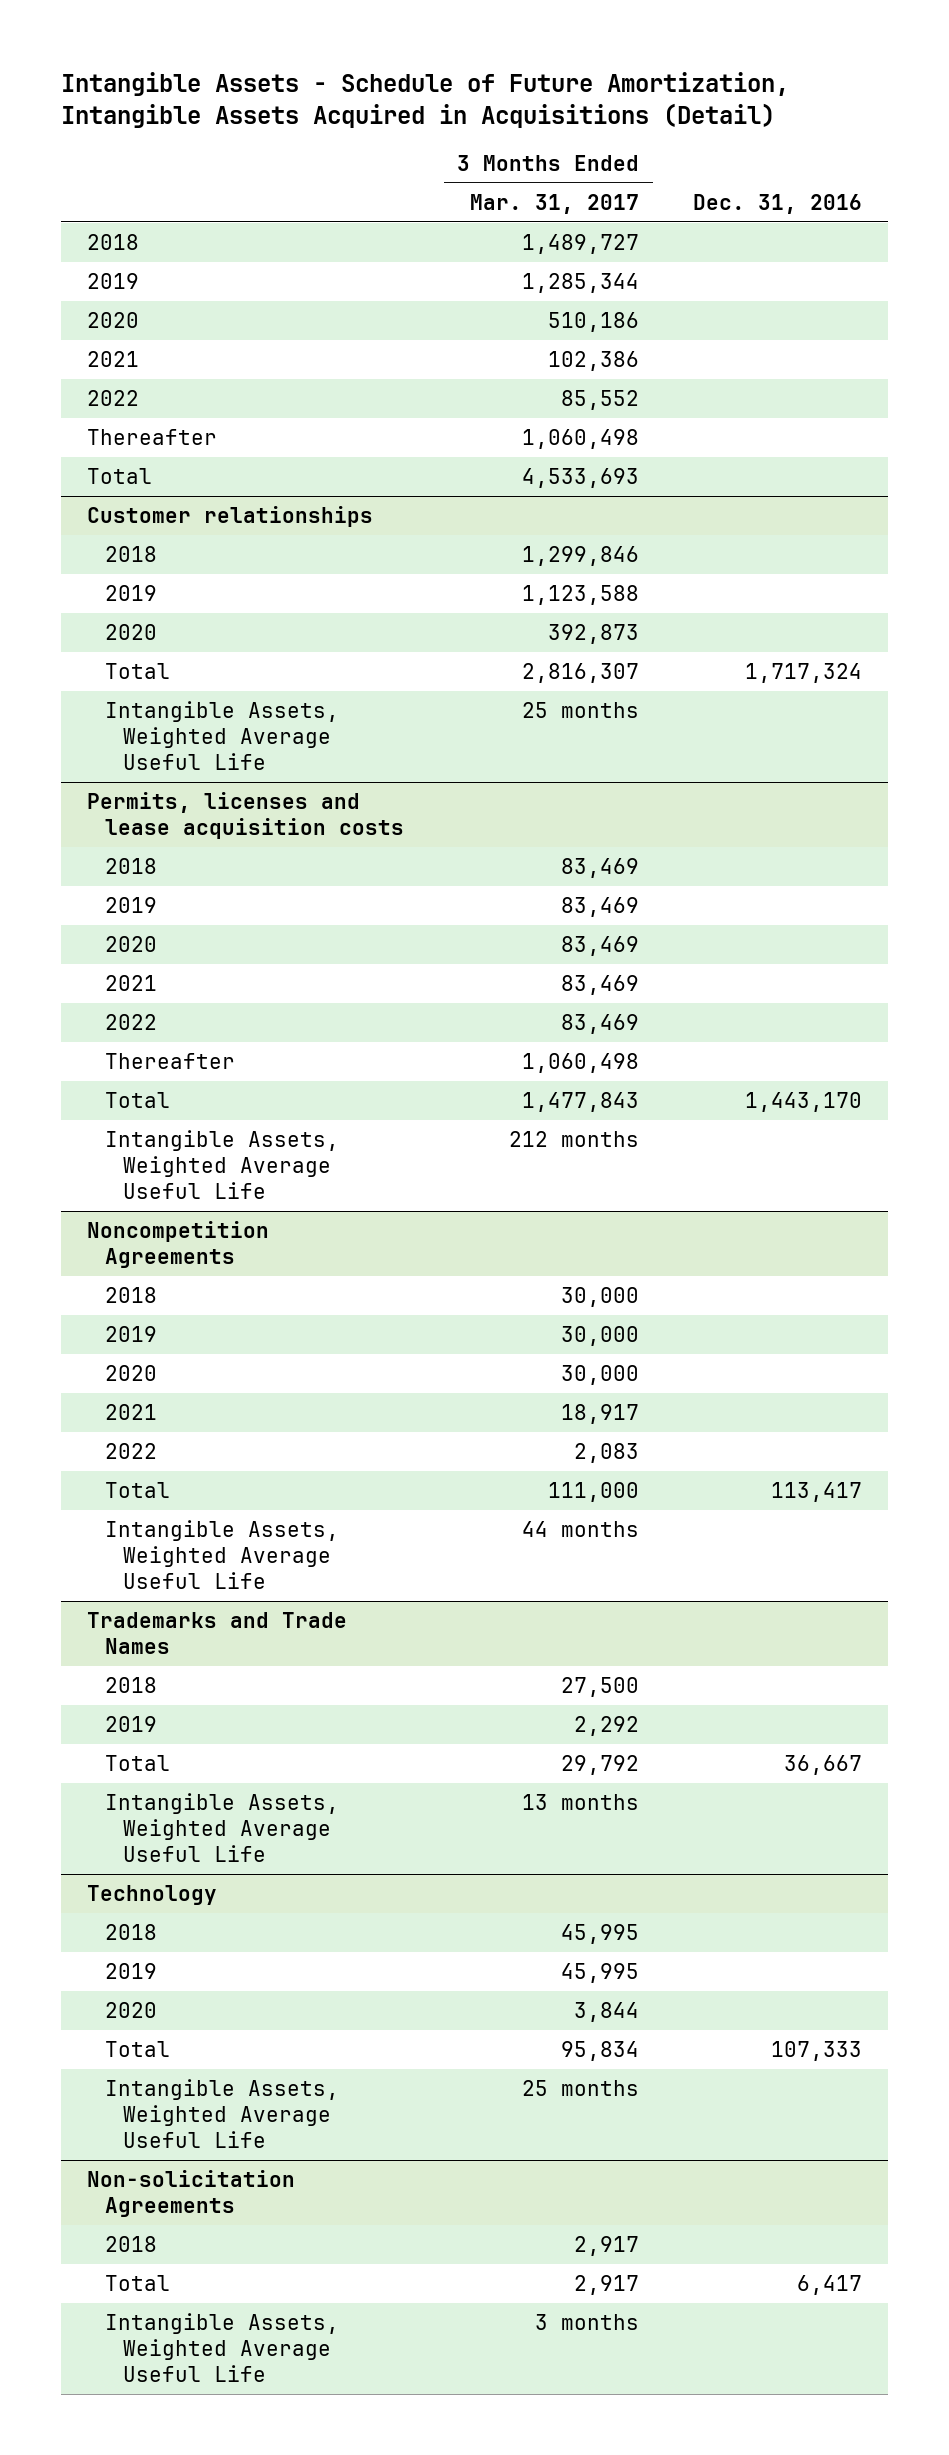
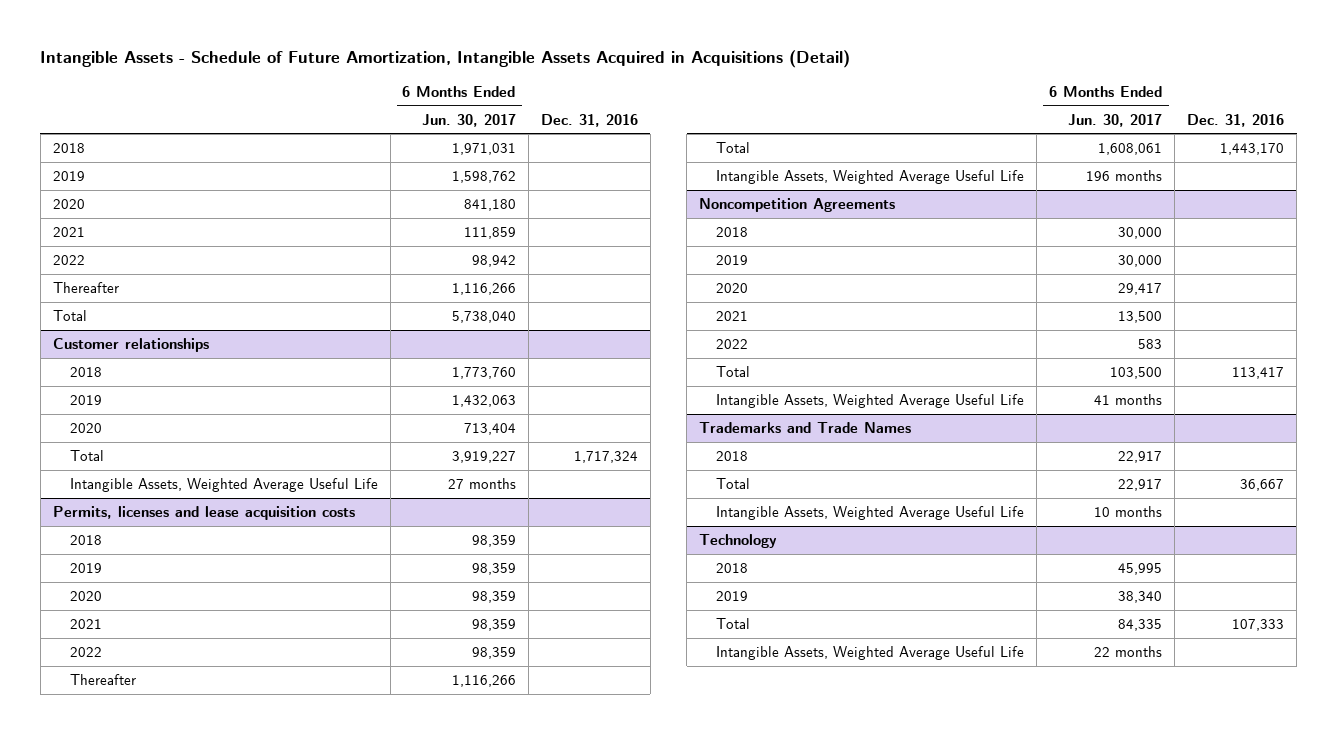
- | 3 Months Ended Mar. 31, 2017 | Dec. 31, 2016
+ | 6 Months Ended Jun. 30, 2017 | Dec. 31, 2016
@ Trademarks and Trade Names
- 2019 | 2,292 |
@ Technology
- 2020 | 3,844 |
- Non-solicitation Agreements
- 2018 | 2,917 |
- Total | 2,917 | 6,417
- Intangible Assets, Weighted Average Useful Life | 3 months |

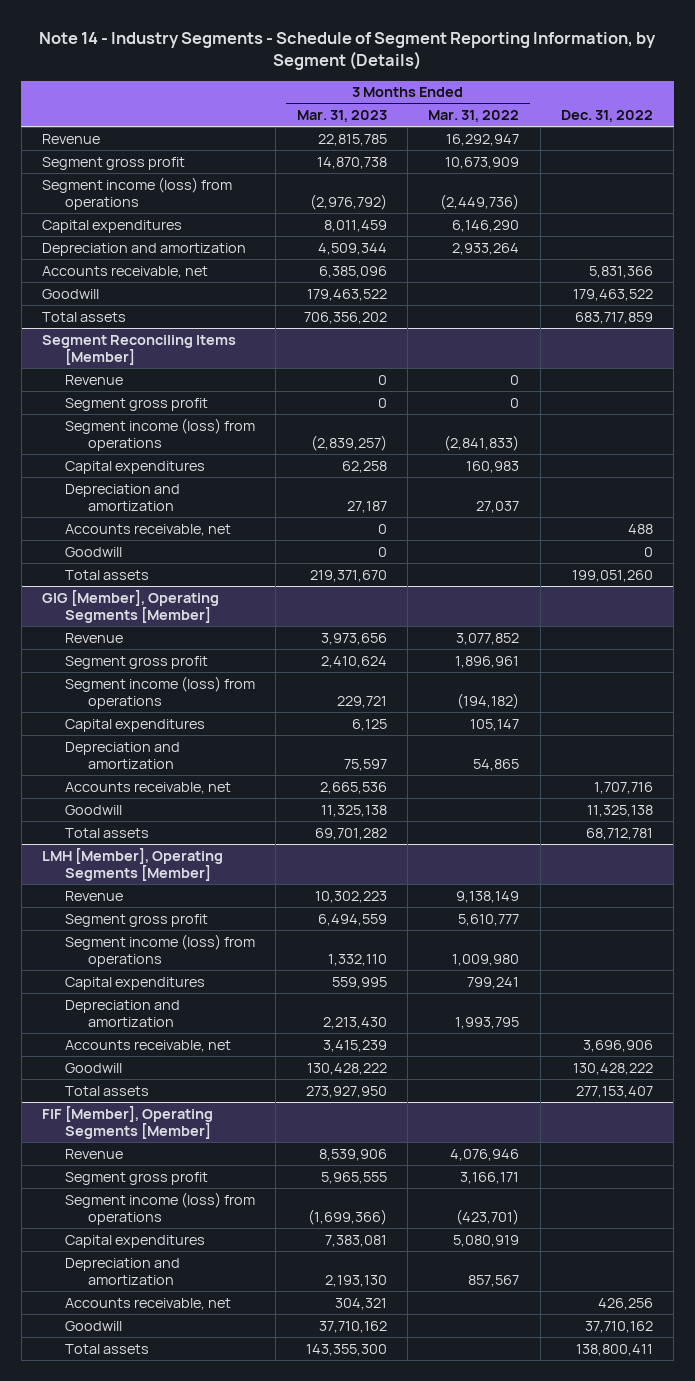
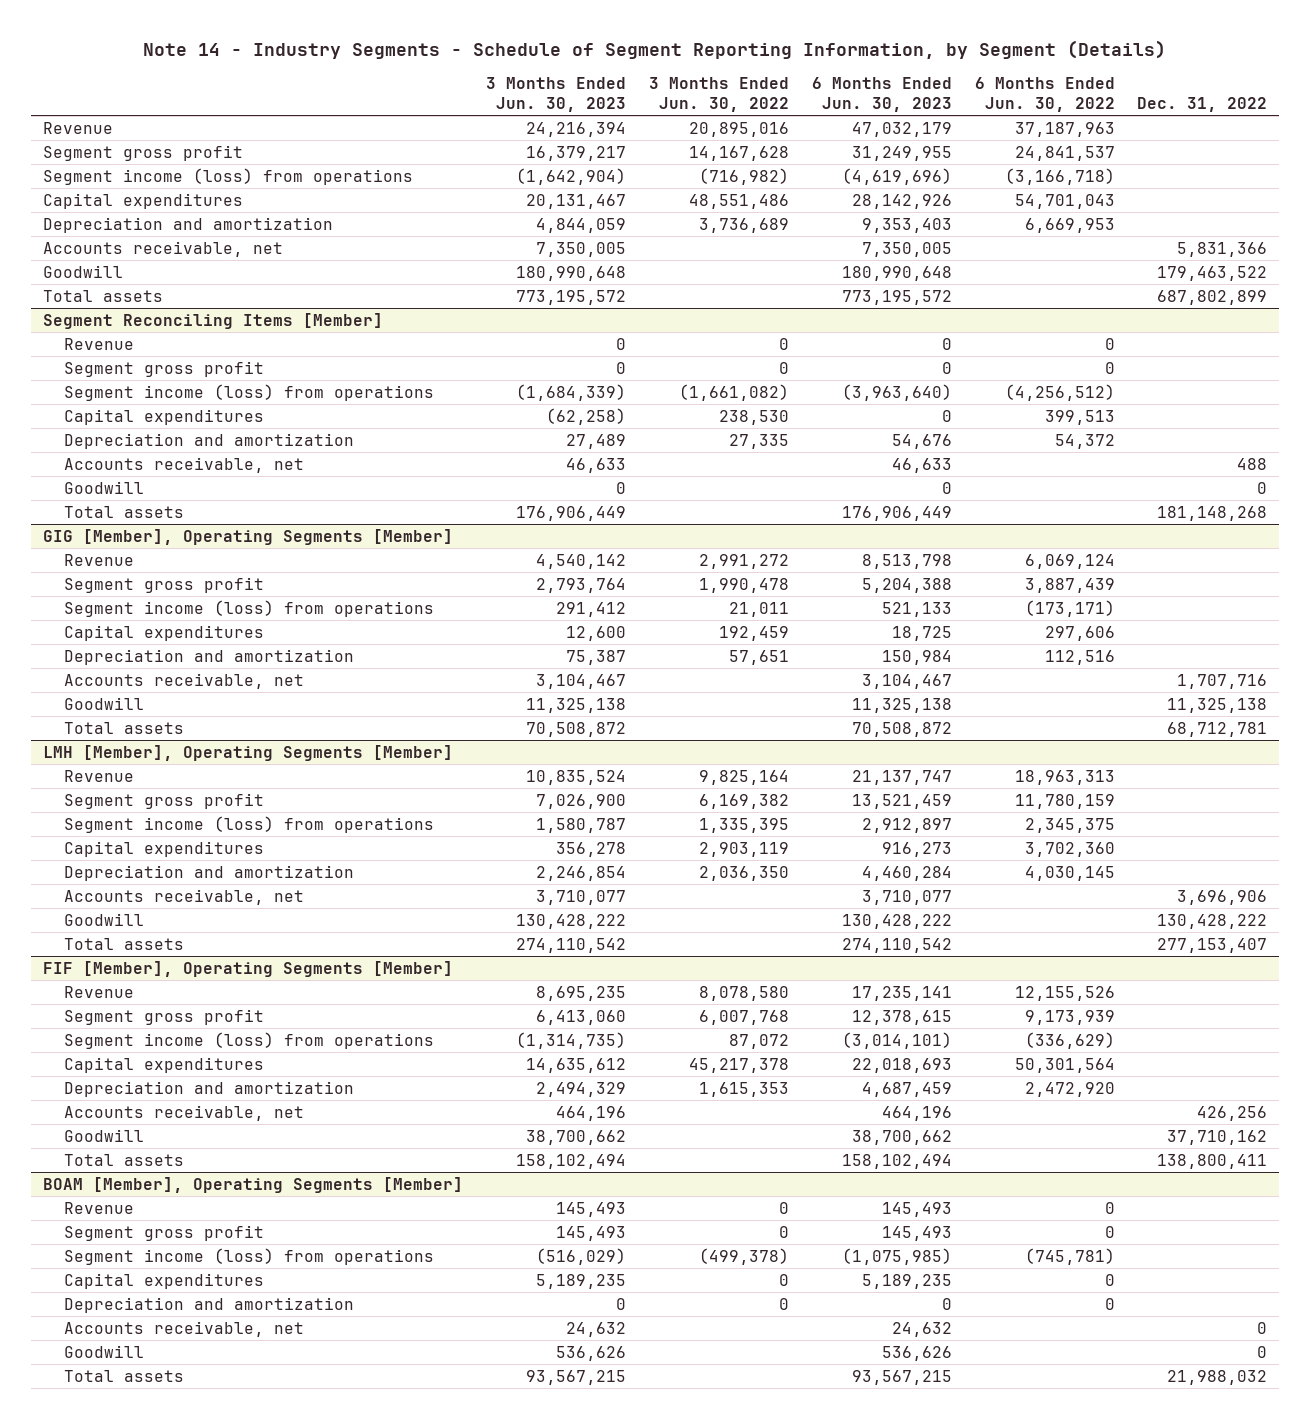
- | 3 Months Ended Mar. 31, 2023 | 3 Months Ended Mar. 31, 2022 | Dec. 31, 2022
+ | 3 Months Ended Jun. 30, 2023 | 3 Months Ended Jun. 30, 2022 | 6 Months Ended Jun. 30, 2023 | 6 Months Ended Jun. 30, 2022 | Dec. 31, 2022
- Total assets | 706,356,202 | | 683,717,859
+ Total assets | 773,195,572 | | 773,195,572 | | 687,802,899
@ Segment Reconciling Items [Member]
- Total assets | 219,371,670 | | 199,051,260
+ Total assets | 176,906,449 | | 176,906,449 | | 181,148,268
+ BOAM [Member], Operating Segments [Member]
+ Revenue | 145,493 | 0 | 145,493 | 0 |
+ Segment gross profit | 145,493 | 0 | 145,493 | 0 |
+ Segment income (loss) from operations | (516,029) | (499,378) | (1,075,985) | (745,781) |
+ Capital expenditures | 5,189,235 | 0 | 5,189,235 | 0 |
+ Depreciation and amortization | 0 | 0 | 0 | 0 |
+ Accounts receivable, net | 24,632 | | 24,632 | | 0
+ Goodwill | 536,626 | | 536,626 | | 0
+ Total assets | 93,567,215 | | 93,567,215 | | 21,988,032

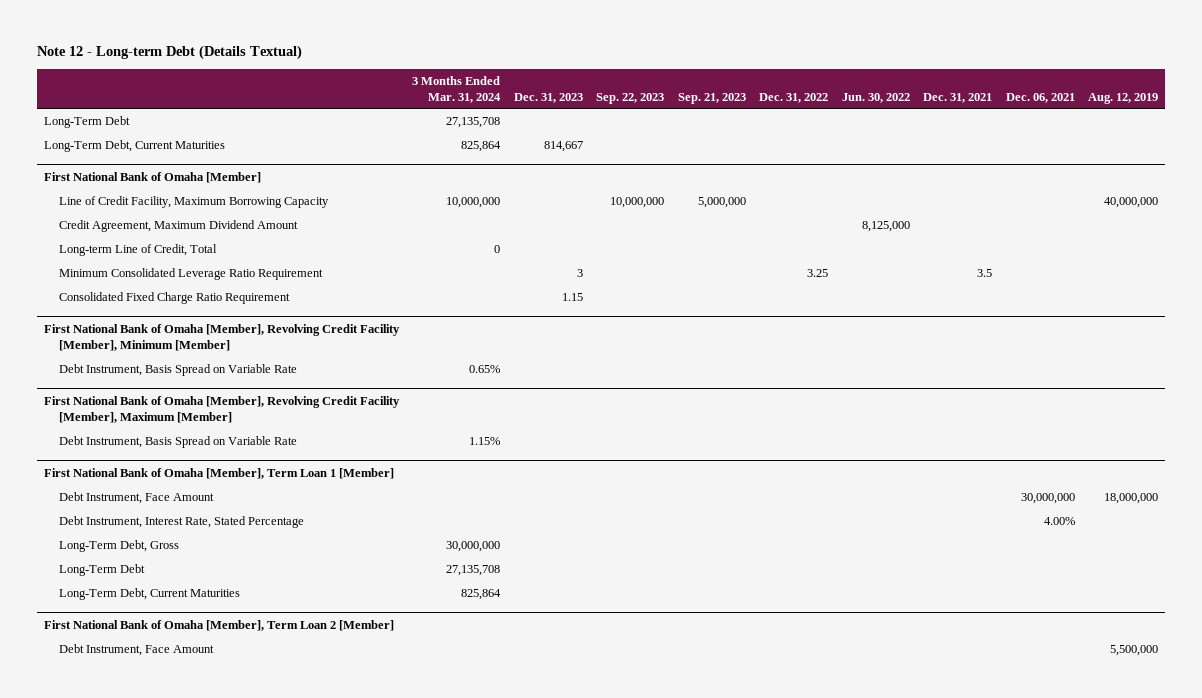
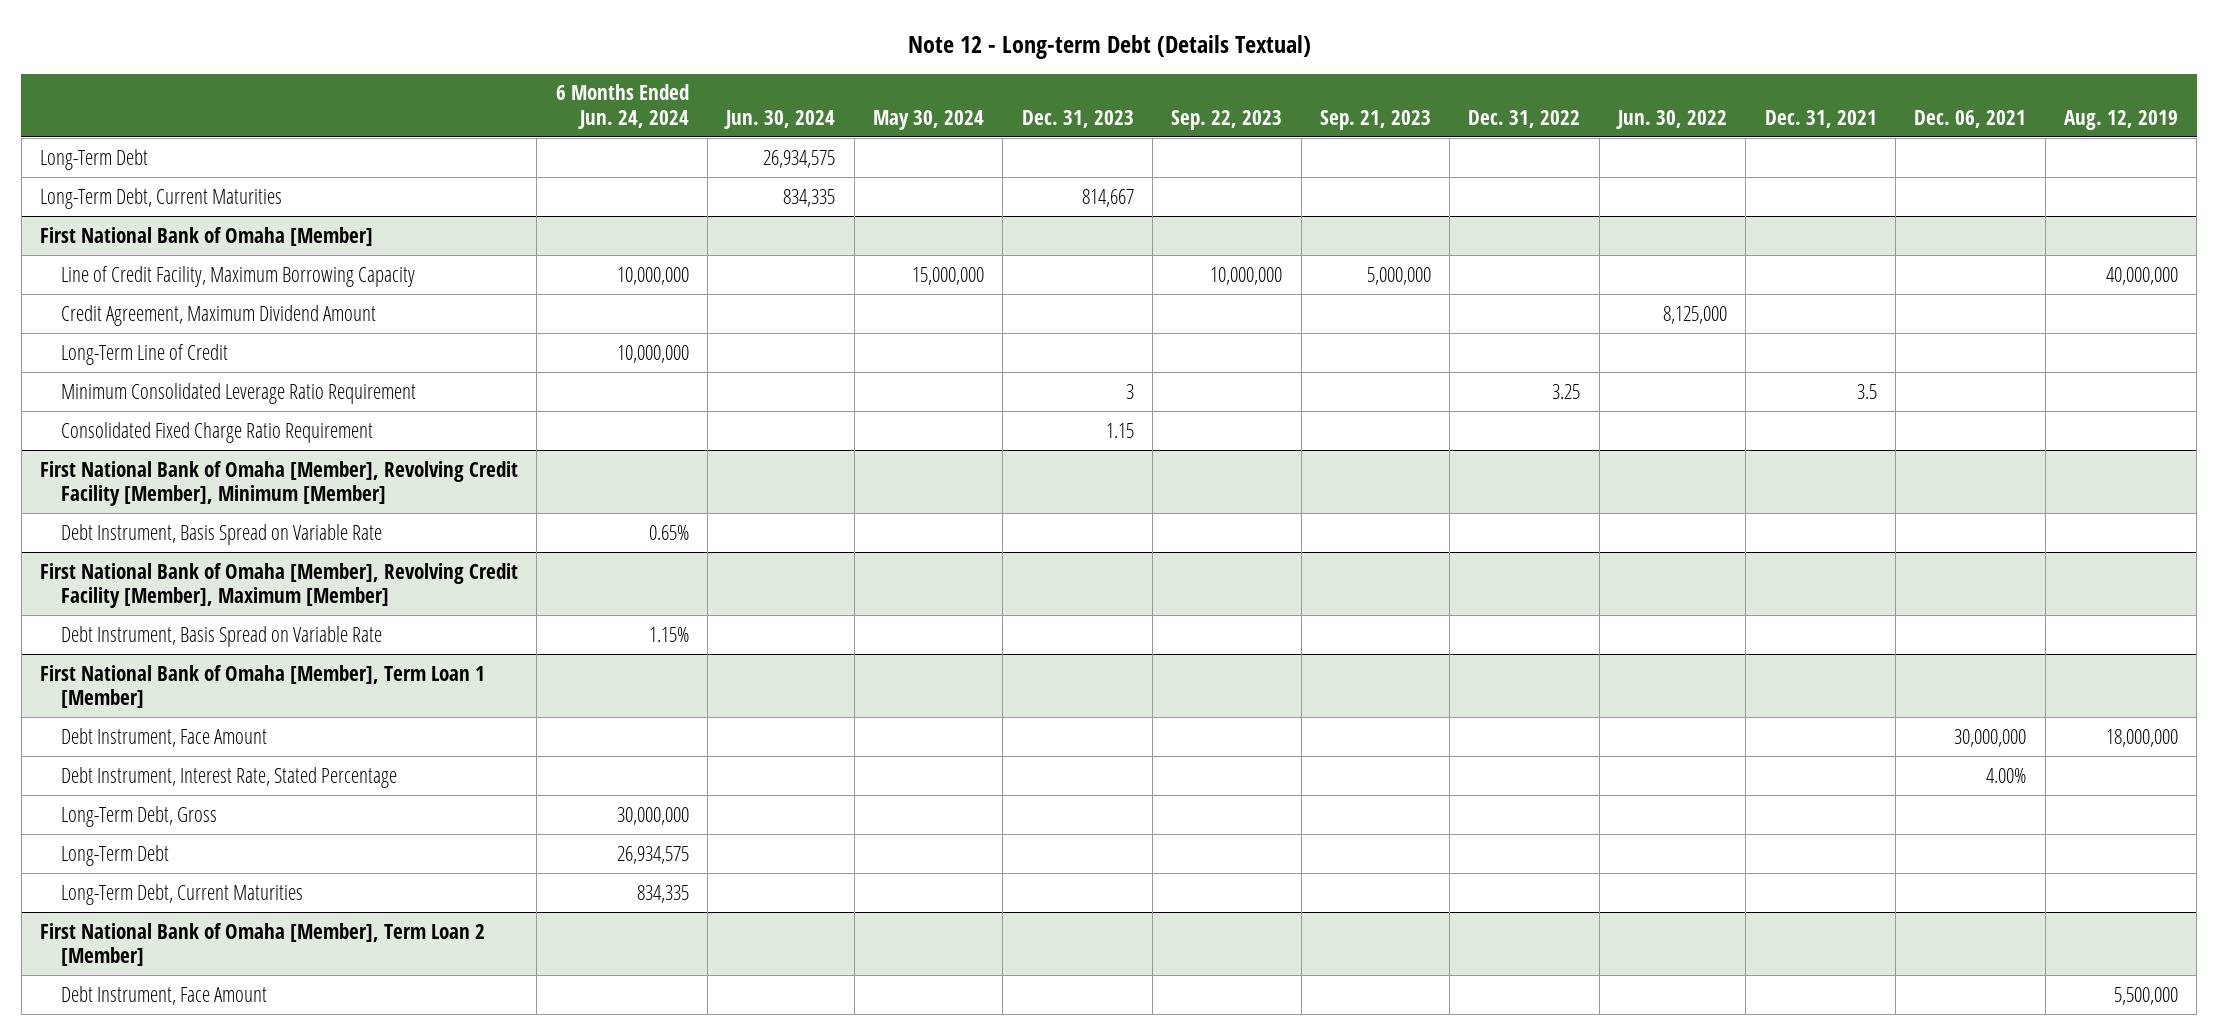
- | 3 Months Ended Mar. 31, 2024 | Dec. 31, 2023 | Sep. 22, 2023 | Sep. 21, 2023 | Dec. 31, 2022 | Jun. 30, 2022 | Dec. 31, 2021 | Dec. 06, 2021 | Aug. 12, 2019
+ | 6 Months Ended Jun. 24, 2024 | Jun. 30, 2024 | May 30, 2024 | Dec. 31, 2023 | Sep. 22, 2023 | Sep. 21, 2023 | Dec. 31, 2022 | Jun. 30, 2022 | Dec. 31, 2021 | Dec. 06, 2021 | Aug. 12, 2019
@ First National Bank of Omaha [Member]
- Long-term Line of Credit, Total | 0 | | | | | | | |
+ Long-Term Line of Credit | 10,000,000 | | | | | | | | | |

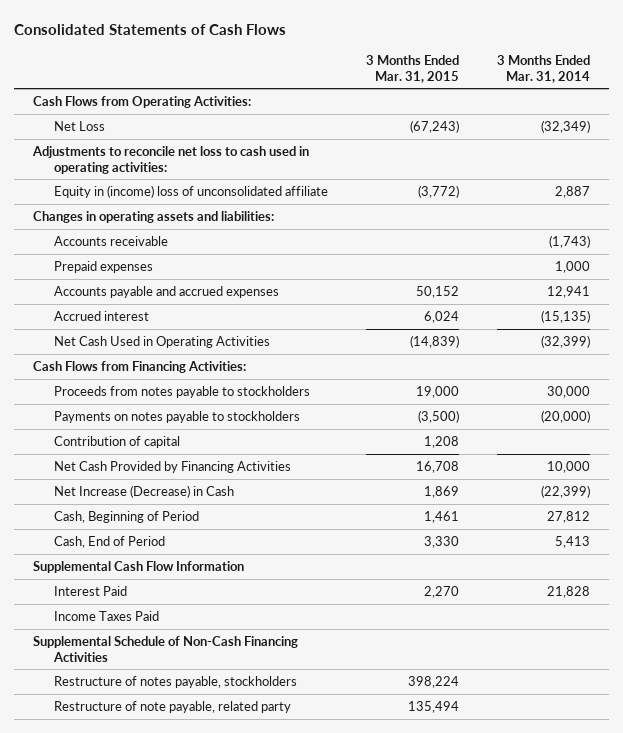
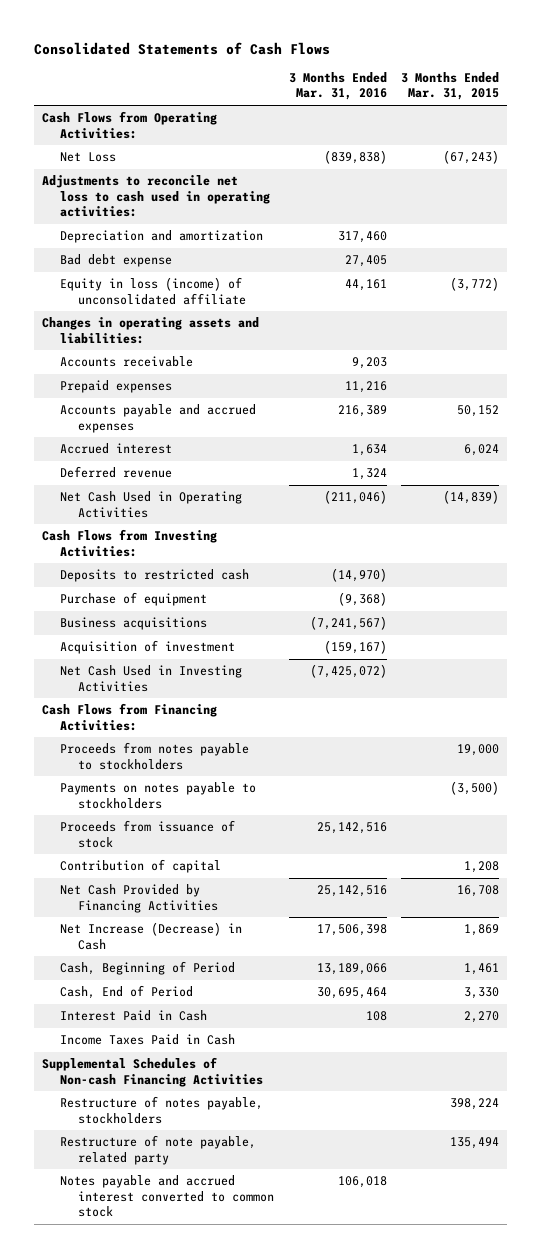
- | 3 Months Ended Mar. 31, 2015 | 3 Months Ended Mar. 31, 2014
+ | 3 Months Ended Mar. 31, 2016 | 3 Months Ended Mar. 31, 2015
- Equity in (income) loss of unconsolidated affiliate | (3,772) | 2,887
+ Depreciation and amortization | 317,460 |
+ Bad debt expense | 27,405 |
+ Equity in loss (income) of unconsolidated affiliate | 44,161 | (3,772)
+ Deferred revenue | 1,324 |
+ Cash Flows from Investing Activities:
+ Deposits to restricted cash | (14,970) |
+ Purchase of equipment | (9,368) |
+ Business acquisitions | (7,241,567) |
+ Acquisition of investment | (159,167) |
+ Net Cash Used in Investing Activities | (7,425,072) |
+ Proceeds from issuance of stock | 25,142,516 |
- Supplemental Cash Flow Information
- Interest Paid | 2,270 | 21,828
- Income Taxes Paid
- Supplemental Schedule of Non-Cash Financing Activities
+ Interest Paid in Cash | 108 | 2,270
+ Income Taxes Paid in Cash
+ Supplemental Schedules of Non-cash Financing Activities
+ Notes payable and accrued interest converted to common stock | 106,018 |

